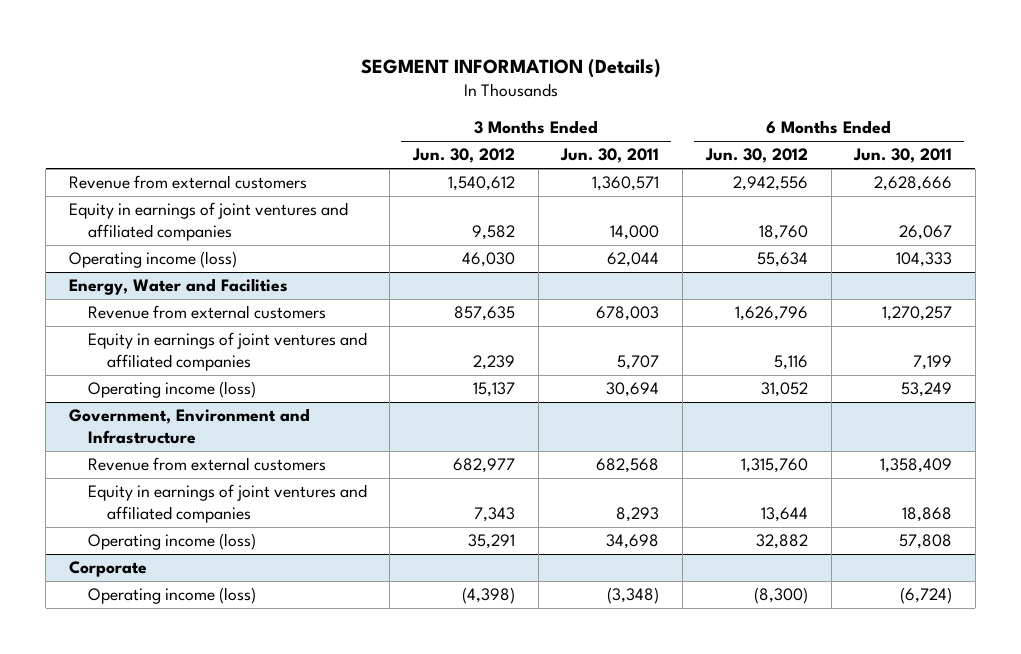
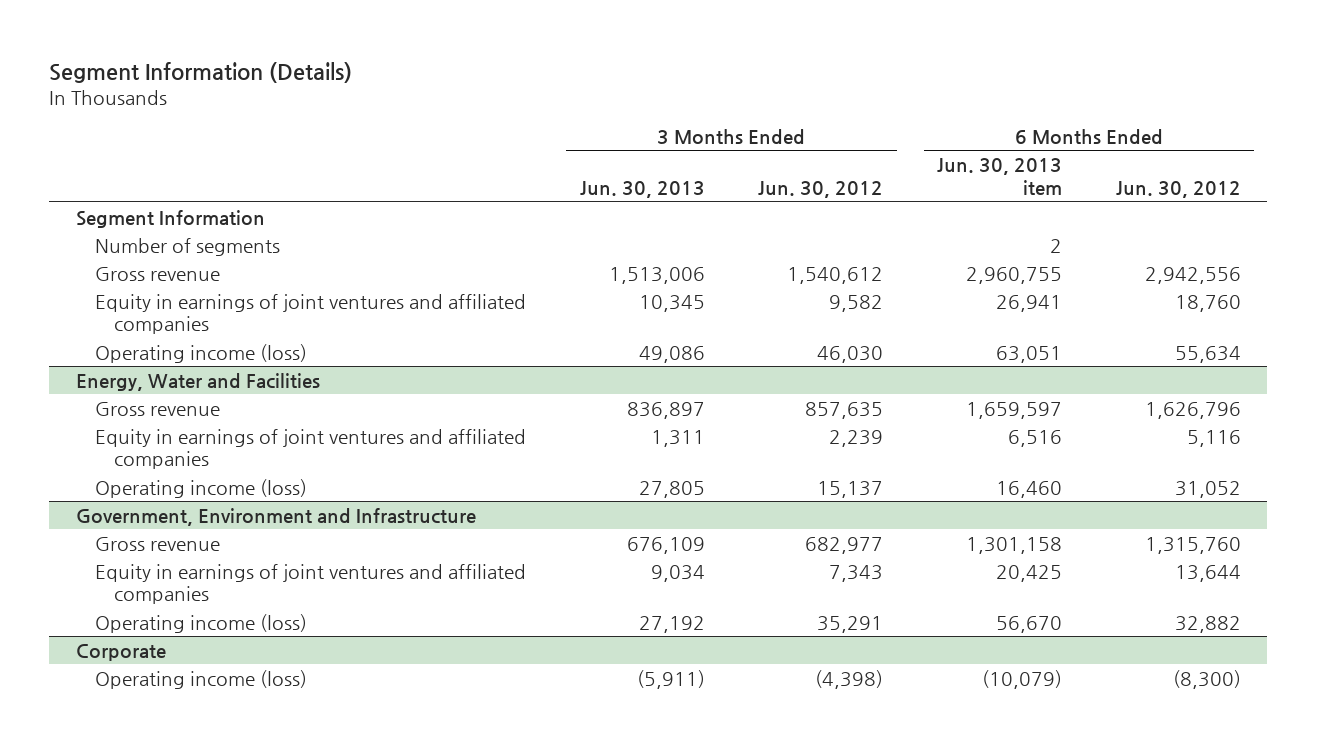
- SEGMENT INFORMATION (Details)
+ Segment Information (Details)
- | 3 Months Ended Jun. 30, 2012 | 3 Months Ended Jun. 30, 2011 | 6 Months Ended Jun. 30, 2012 | 6 Months Ended Jun. 30, 2011
+ | 3 Months Ended Jun. 30, 2013 | 3 Months Ended Jun. 30, 2012 | 6 Months Ended Jun. 30, 2013 item | 6 Months Ended Jun. 30, 2012
- Revenue from external customers | 1,540,612 | 1,360,571 | 2,942,556 | 2,628,666
+ Segment Information
+ Number of segments | | | 2 |
+ Gross revenue | 1,513,006 | 1,540,612 | 2,960,755 | 2,942,556
@ Energy, Water and Facilities
- Revenue from external customers | 857,635 | 678,003 | 1,626,796 | 1,270,257
+ Gross revenue | 836,897 | 857,635 | 1,659,597 | 1,626,796
@ Government, Environment and Infrastructure
- Revenue from external customers | 682,977 | 682,568 | 1,315,760 | 1,358,409
+ Gross revenue | 676,109 | 682,977 | 1,301,158 | 1,315,760

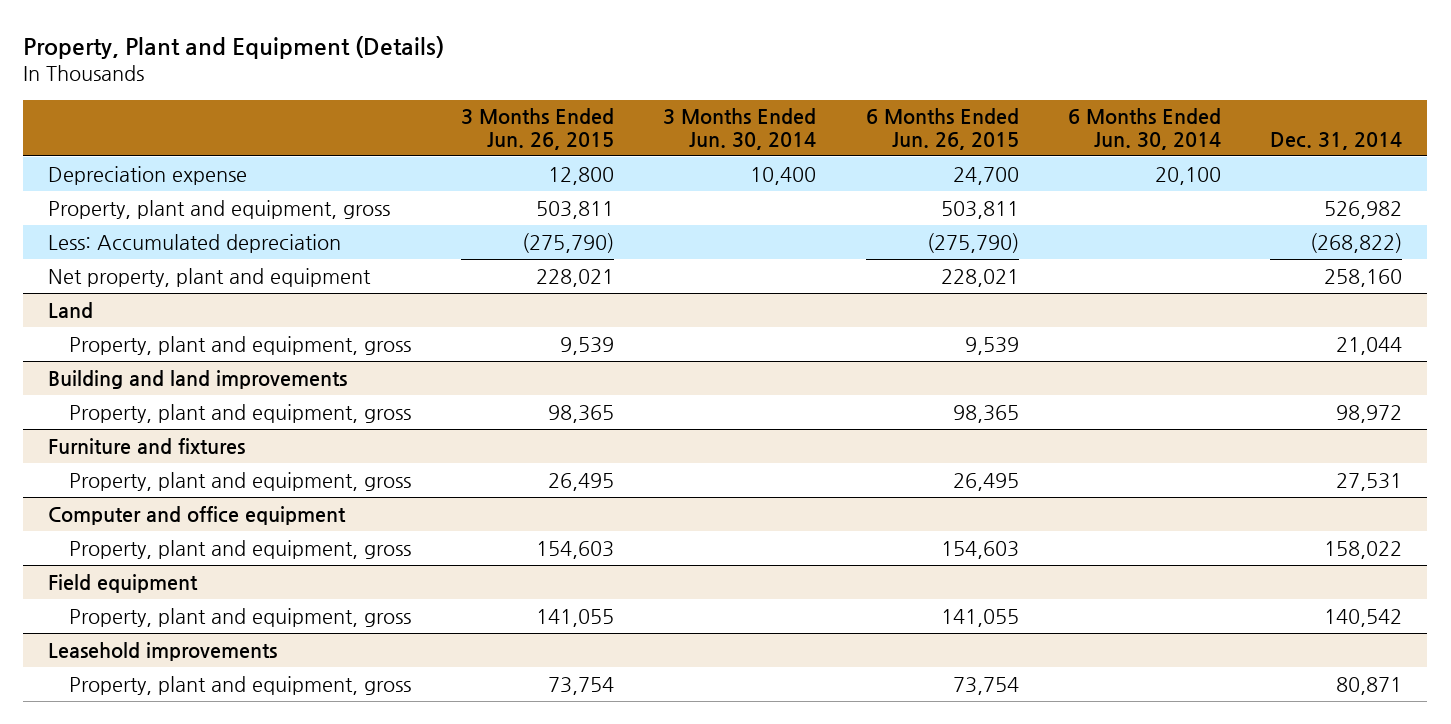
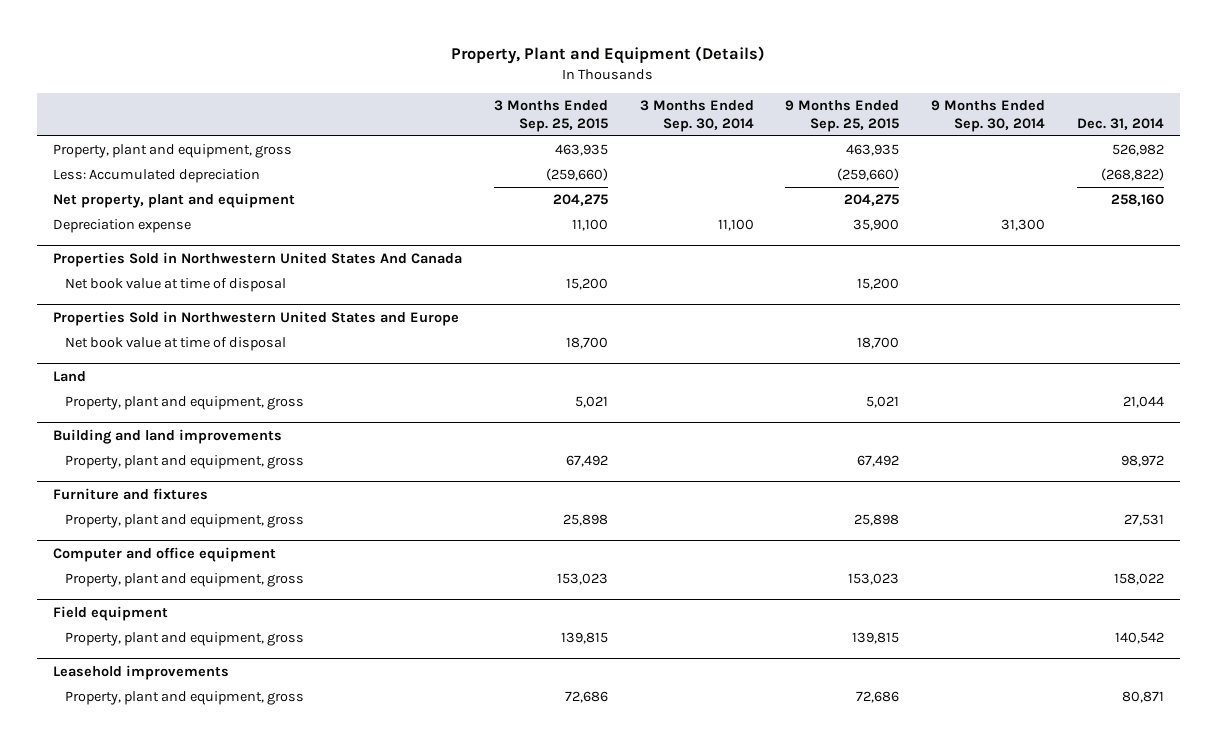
- | 3 Months Ended Jun. 26, 2015 | 3 Months Ended Jun. 30, 2014 | 6 Months Ended Jun. 26, 2015 | 6 Months Ended Jun. 30, 2014 | Dec. 31, 2014
+ | 3 Months Ended Sep. 25, 2015 | 3 Months Ended Sep. 30, 2014 | 9 Months Ended Sep. 25, 2015 | 9 Months Ended Sep. 30, 2014 | Dec. 31, 2014
moved down: Depreciation expense | 11,100 | 11,100 | 35,900 | 31,300 |
+ Properties Sold in Northwestern United States And Canada
+ Net book value at time of disposal | 15,200 | | 15,200 | |
+ Properties Sold in Northwestern United States and Europe
+ Net book value at time of disposal | 18,700 | | 18,700 | |

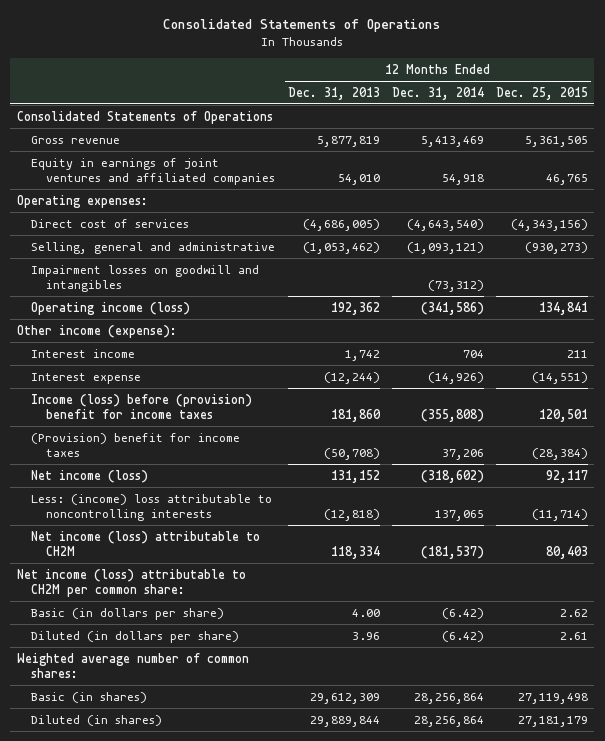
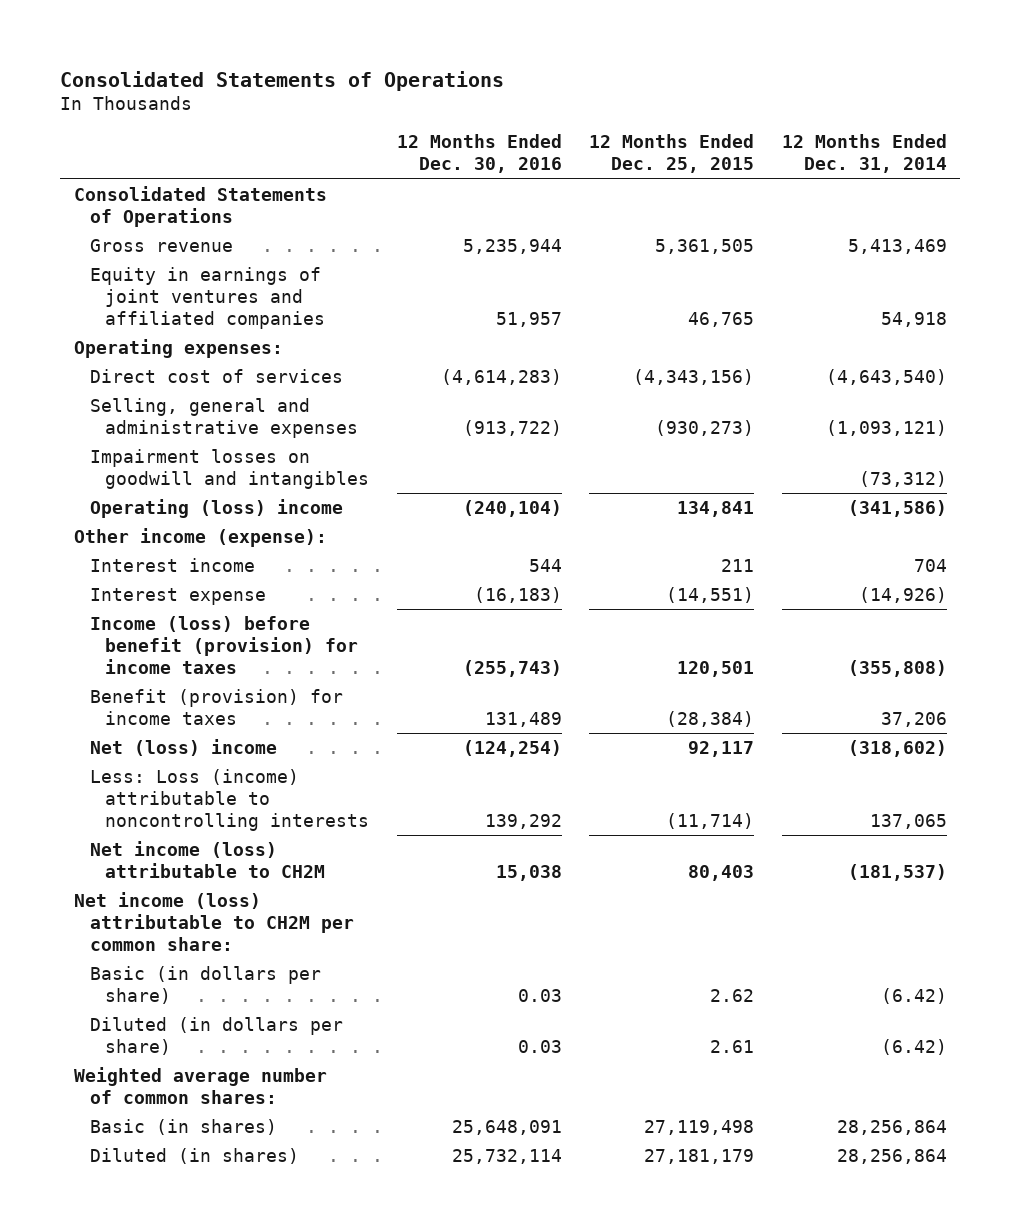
- | 12 Months Ended Dec. 31, 2013 | 12 Months Ended Dec. 31, 2014 | 12 Months Ended Dec. 25, 2015
+ | 12 Months Ended Dec. 30, 2016 | 12 Months Ended Dec. 25, 2015 | 12 Months Ended Dec. 31, 2014
- Selling, general and administrative | (1,053,462) | (1,093,121) | (930,273)
+ Selling, general and administrative expenses | (913,722) | (930,273) | (1,093,121)
- Operating income (loss) | 192,362 | (341,586) | 134,841
+ Operating (loss) income | (240,104) | 134,841 | (341,586)
- Income (loss) before (provision) benefit for income taxes | 181,860 | (355,808) | 120,501
- (Provision) benefit for income taxes | (50,708) | 37,206 | (28,384)
- Net income (loss) | 131,152 | (318,602) | 92,117
- Less: (income) loss attributable to noncontrolling interests | (12,818) | 137,065 | (11,714)
+ Income (loss) before benefit (provision) for income taxes | (255,743) | 120,501 | (355,808)
+ Benefit (provision) for income taxes | 131,489 | (28,384) | 37,206
+ Net (loss) income | (124,254) | 92,117 | (318,602)
+ Less: Loss (income) attributable to noncontrolling interests | 139,292 | (11,714) | 137,065

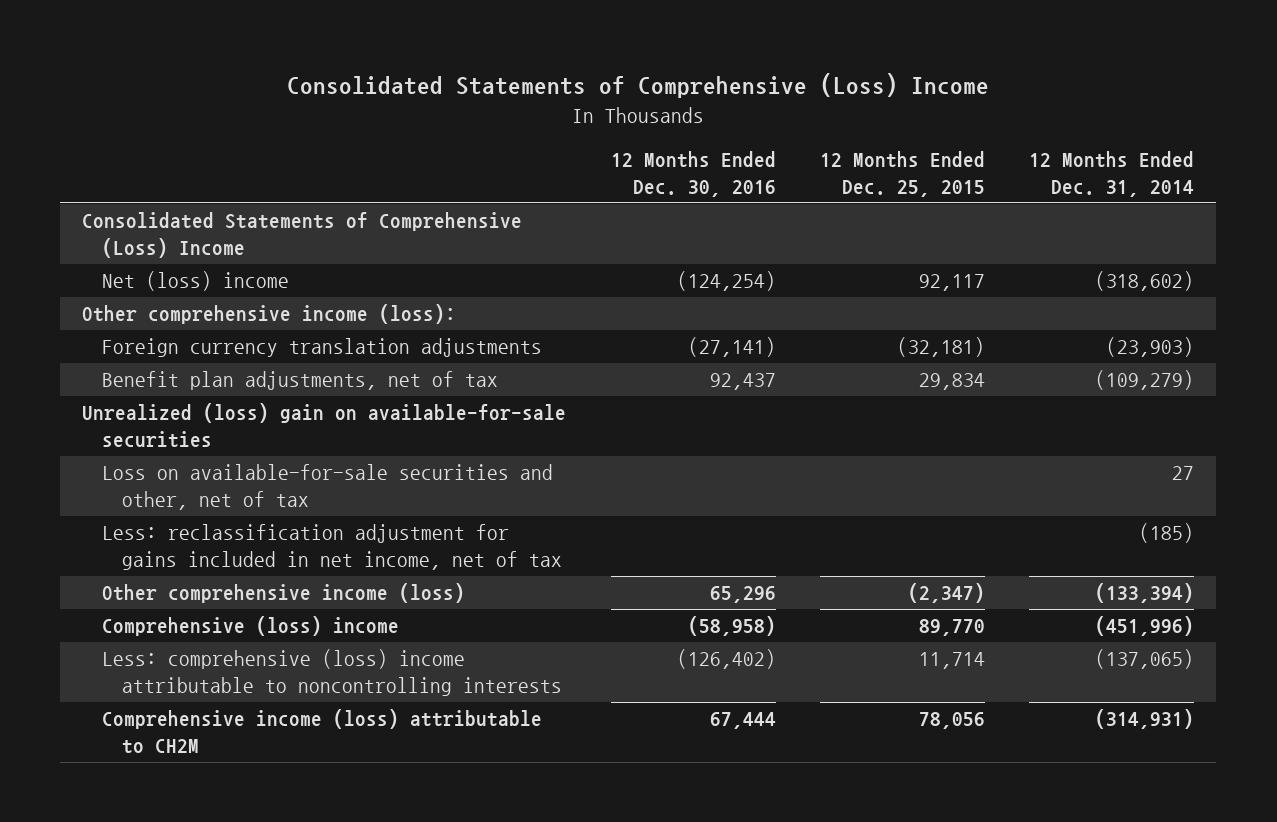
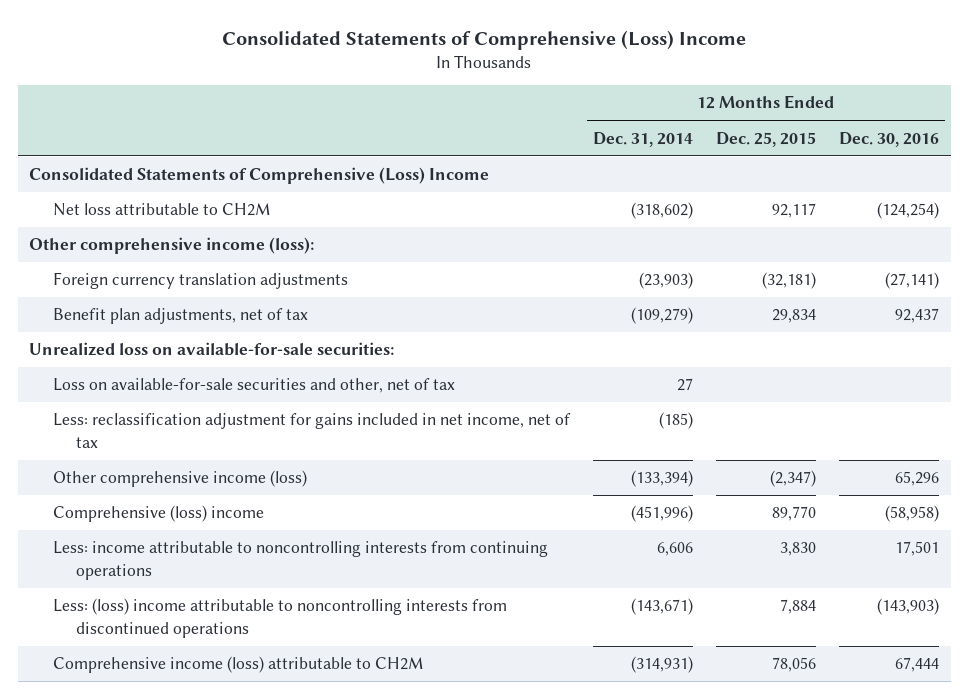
- | 12 Months Ended Dec. 30, 2016 | 12 Months Ended Dec. 25, 2015 | 12 Months Ended Dec. 31, 2014
+ | 12 Months Ended Dec. 31, 2014 | 12 Months Ended Dec. 25, 2015 | 12 Months Ended Dec. 30, 2016
- Net (loss) income | (124,254) | 92,117 | (318,602)
+ Net loss attributable to CH2M | (318,602) | 92,117 | (124,254)
- Unrealized (loss) gain on available-for-sale securities
+ Unrealized loss on available-for-sale securities:
- Less: comprehensive (loss) income attributable to noncontrolling interests | (126,402) | 11,714 | (137,065)
+ Less: income attributable to noncontrolling interests from continuing operations | 6,606 | 3,830 | 17,501
+ Less: (loss) income attributable to noncontrolling interests from discontinued operations | (143,671) | 7,884 | (143,903)

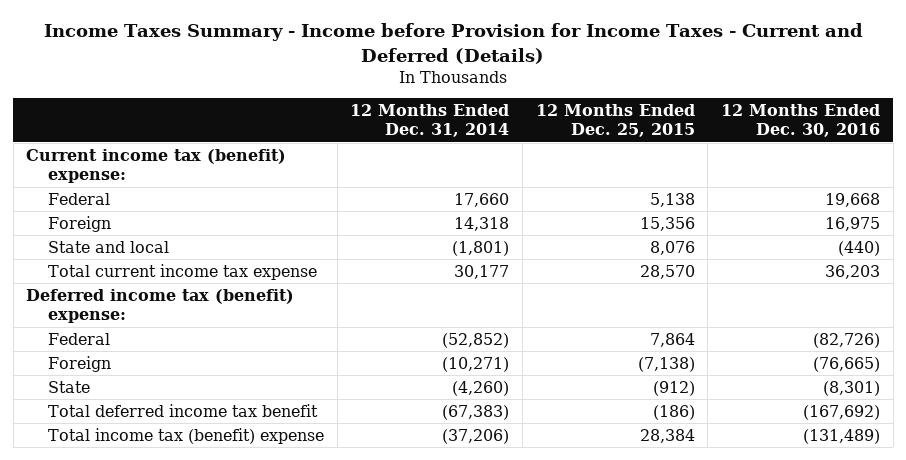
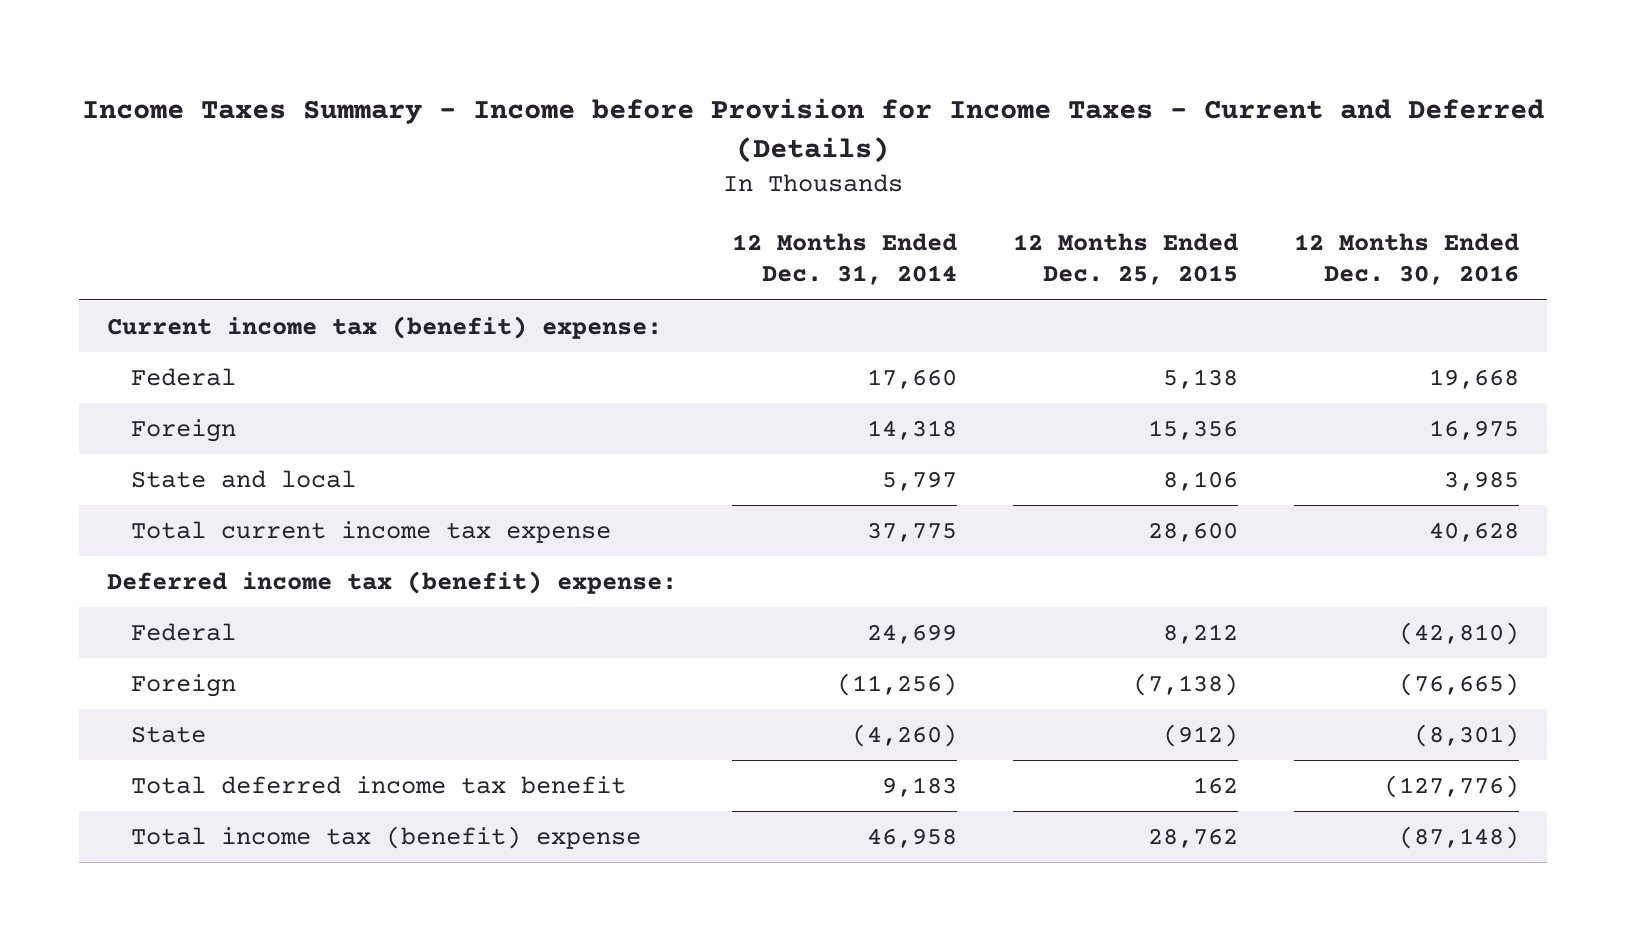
- State and local | (1,801) | 8,076 | (440)
- Total current income tax expense | 30,177 | 28,570 | 36,203
+ State and local | 5,797 | 8,106 | 3,985
+ Total current income tax expense | 37,775 | 28,600 | 40,628
- Federal | (52,852) | 7,864 | (82,726)
- Foreign | (10,271) | (7,138) | (76,665)
+ Federal | 24,699 | 8,212 | (42,810)
+ Foreign | (11,256) | (7,138) | (76,665)
- Total deferred income tax benefit | (67,383) | (186) | (167,692)
- Total income tax (benefit) expense | (37,206) | 28,384 | (131,489)
+ Total deferred income tax benefit | 9,183 | 162 | (127,776)
+ Total income tax (benefit) expense | 46,958 | 28,762 | (87,148)

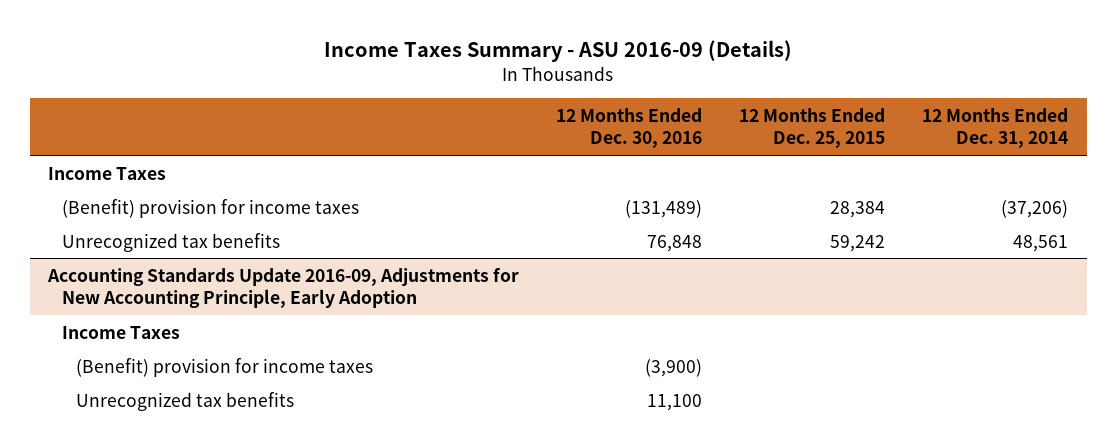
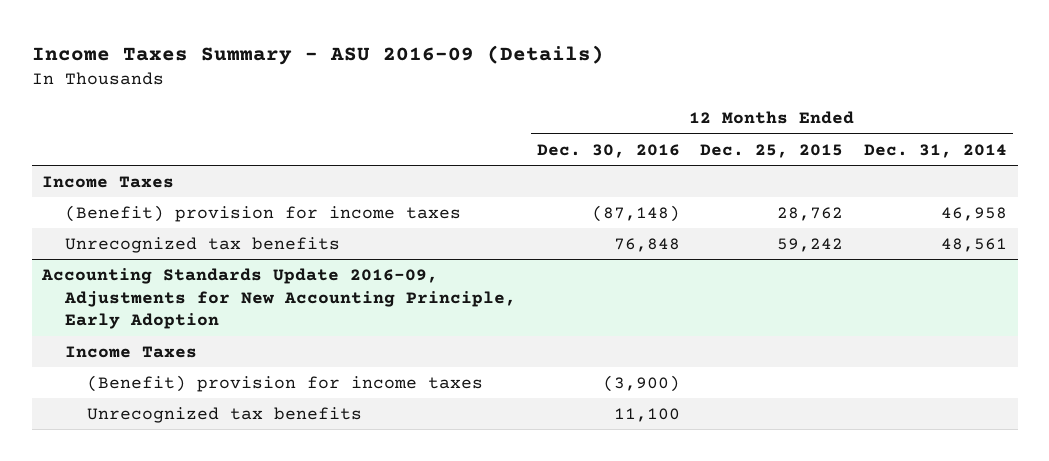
- (Benefit) provision for income taxes | (131,489) | 28,384 | (37,206)
+ (Benefit) provision for income taxes | (87,148) | 28,762 | 46,958

